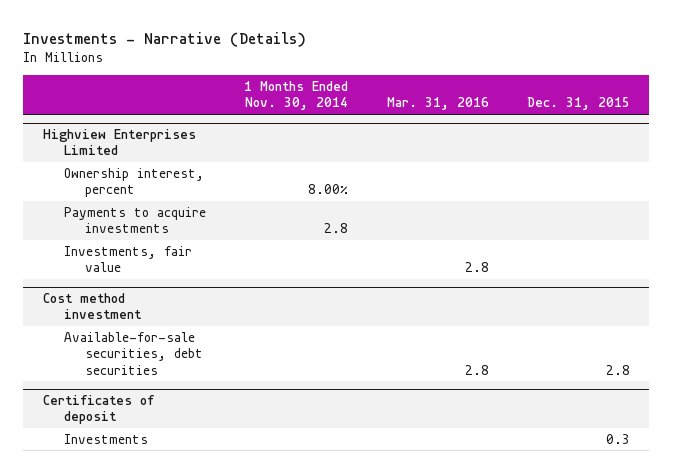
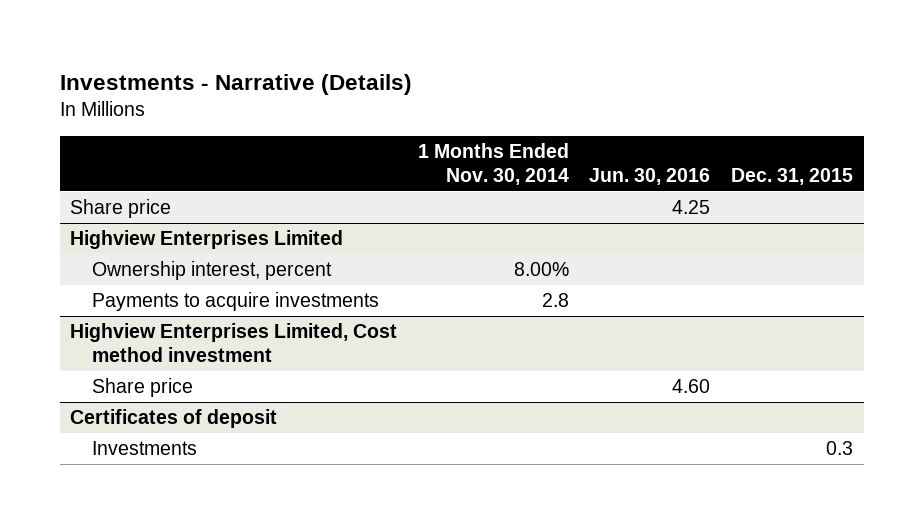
- | 1 Months Ended Nov. 30, 2014 | Mar. 31, 2016 | Dec. 31, 2015
+ | 1 Months Ended Nov. 30, 2014 | Jun. 30, 2016 | Dec. 31, 2015
+ Share price | | 4.25 |
@ Highview Enterprises Limited
- Investments, fair value | | 2.8 |
- Cost method investment
- Available-for-sale securities, debt securities | | 2.8 | 2.8
+ Highview Enterprises Limited, Cost method investment
+ Share price | | 4.60 |

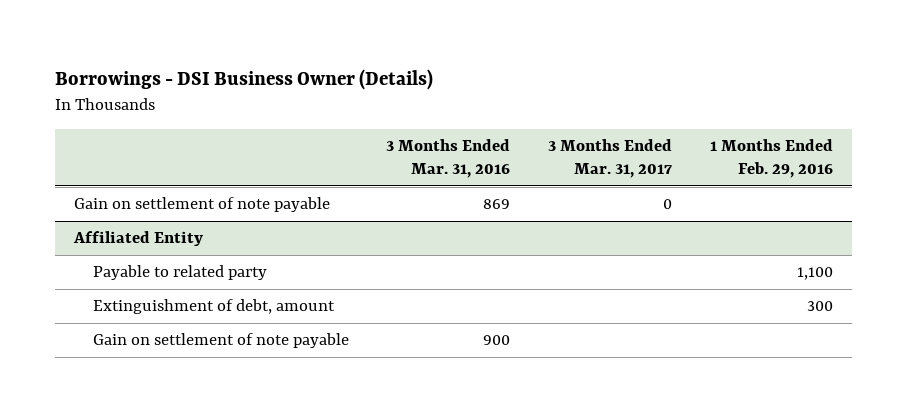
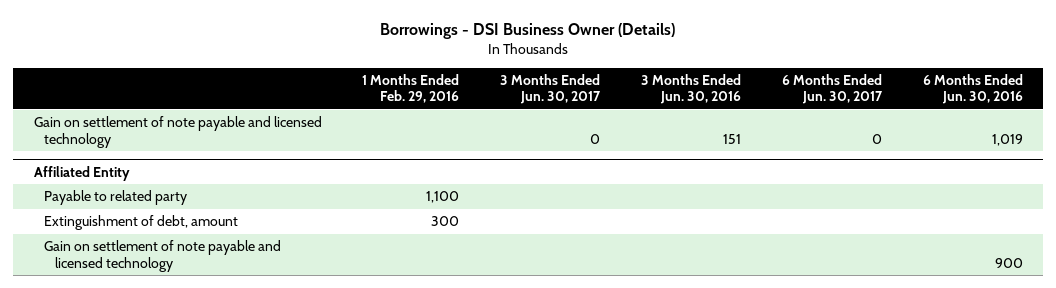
- | 3 Months Ended Mar. 31, 2016 | 3 Months Ended Mar. 31, 2017 | 1 Months Ended Feb. 29, 2016
+ | 1 Months Ended Feb. 29, 2016 | 3 Months Ended Jun. 30, 2017 | 3 Months Ended Jun. 30, 2016 | 6 Months Ended Jun. 30, 2017 | 6 Months Ended Jun. 30, 2016
- Gain on settlement of note payable | 869 | 0 |
+ Gain on settlement of note payable and licensed technology | | 0 | 151 | 0 | 1,019
@ Affiliated Entity
- Gain on settlement of note payable | 900 | |
+ Gain on settlement of note payable and licensed technology | | | | | 900

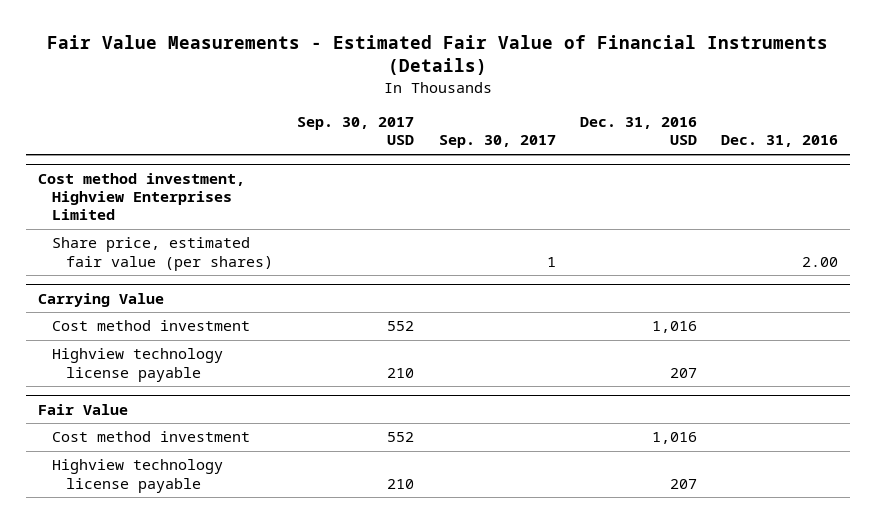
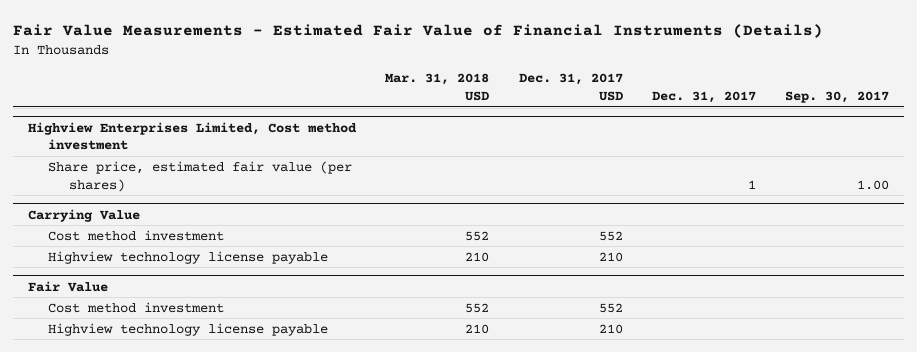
- | Sep. 30, 2017 USD | Sep. 30, 2017 | Dec. 31, 2016 USD | Dec. 31, 2016
+ | Mar. 31, 2018 USD | Dec. 31, 2017 USD | Dec. 31, 2017 | Sep. 30, 2017
- Cost method investment, Highview Enterprises Limited
- Share price, estimated fair value (per shares) | | 1 | | 2.00
+ Highview Enterprises Limited, Cost method investment
+ Share price, estimated fair value (per shares) | | | 1 | 1.00

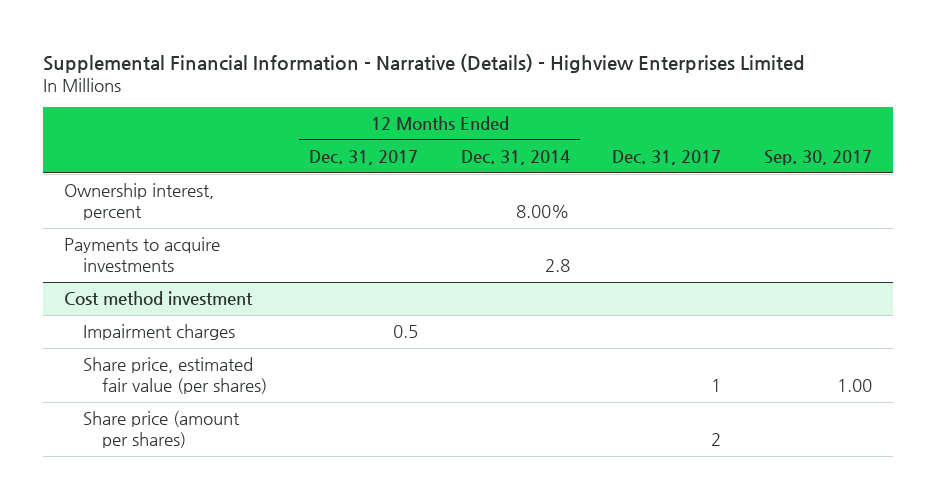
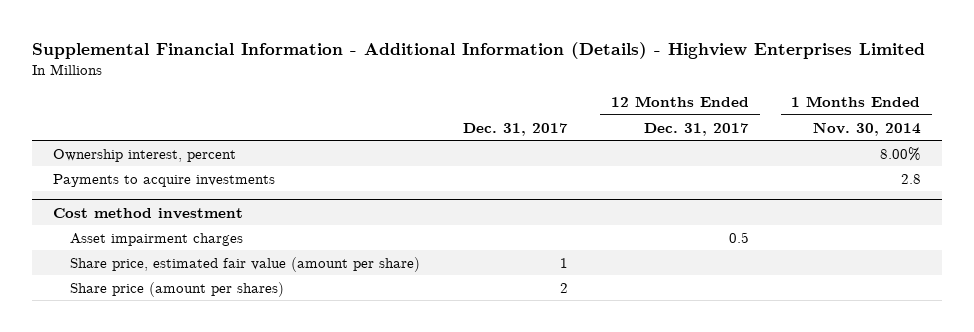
- Supplemental Financial Information - Narrative (Details) - Highview Enterprises Limited
+ Supplemental Financial Information - Additional Information (Details) - Highview Enterprises Limited
- | 12 Months Ended Dec. 31, 2017 | 12 Months Ended Dec. 31, 2014 | Dec. 31, 2017 | Sep. 30, 2017
+ | Dec. 31, 2017 | 12 Months Ended Dec. 31, 2017 | 1 Months Ended Nov. 30, 2014
@ Cost method investment
- Impairment charges | 0.5 | | |
- Share price, estimated fair value (per shares) | | | 1 | 1.00
+ Asset impairment charges | | 0.5 |
+ Share price, estimated fair value (amount per share) | 1 | |

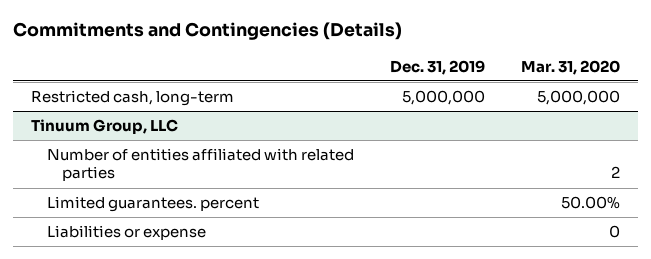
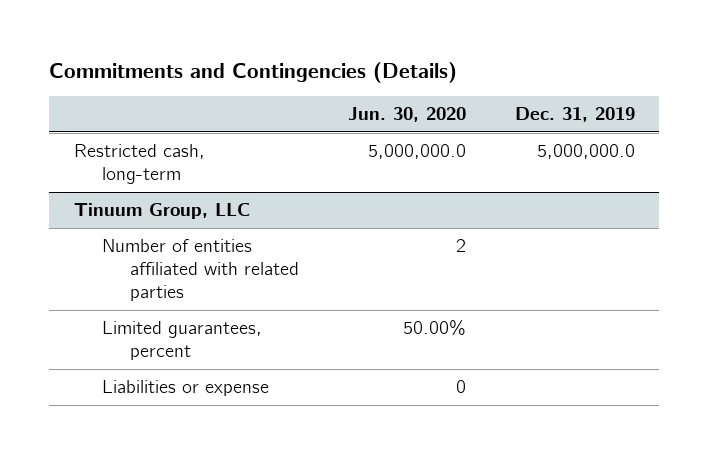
- | Dec. 31, 2019 | Mar. 31, 2020
+ | Jun. 30, 2020 | Dec. 31, 2019
- Restricted cash, long-term | 5,000,000 | 5,000,000
+ Restricted cash, long-term | 5,000,000.0 | 5,000,000.0
@ Tinuum Group, LLC
- Limited guarantees. percent | | 50.00%
+ Limited guarantees, percent | 50.00% |

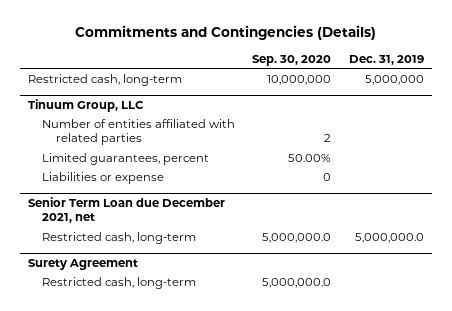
- | Jun. 30, 2020 | Dec. 31, 2019
+ | Sep. 30, 2020 | Dec. 31, 2019
- Restricted cash, long-term | 5,000,000.0 | 5,000,000.0
+ Restricted cash, long-term | 10,000,000 | 5,000,000
+ Senior Term Loan due December 2021, net
+ Restricted cash, long-term | 5,000,000.0 | 5,000,000.0
+ Surety Agreement
+ Restricted cash, long-term | 5,000,000.0 |

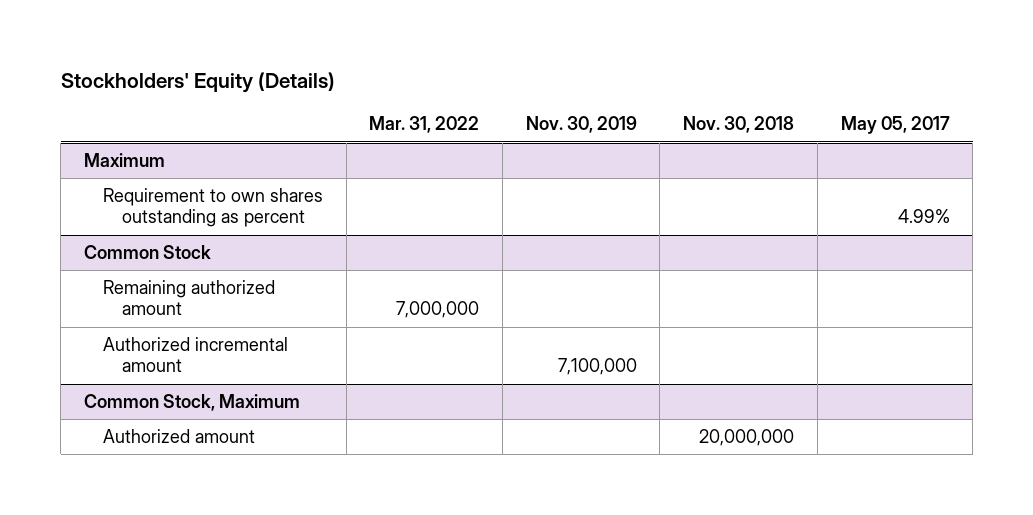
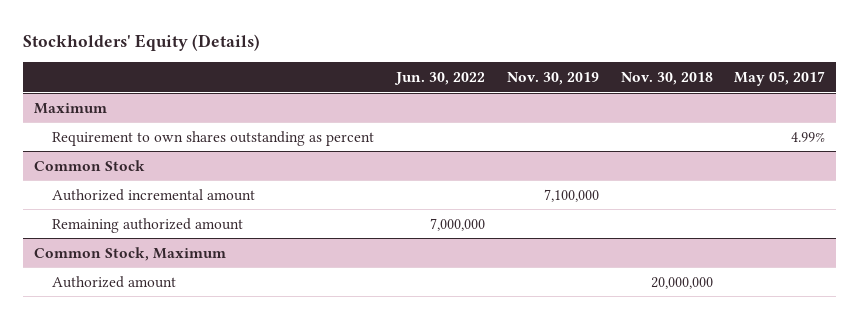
- | Mar. 31, 2022 | Nov. 30, 2019 | Nov. 30, 2018 | May 05, 2017
+ | Jun. 30, 2022 | Nov. 30, 2019 | Nov. 30, 2018 | May 05, 2017
@ Common Stock
moved down: Remaining authorized amount | 7,000,000 | | |

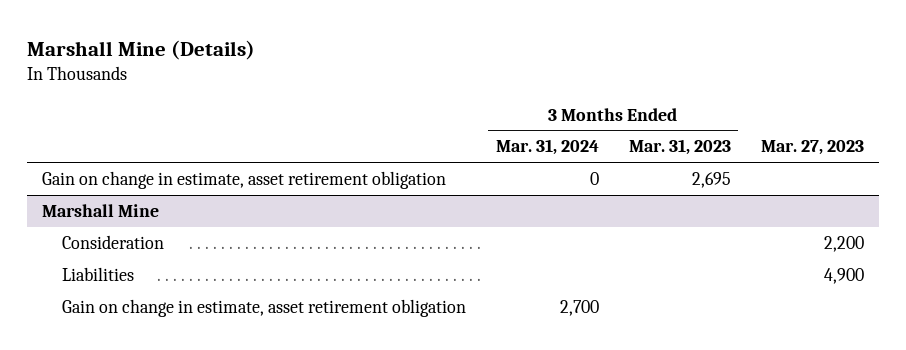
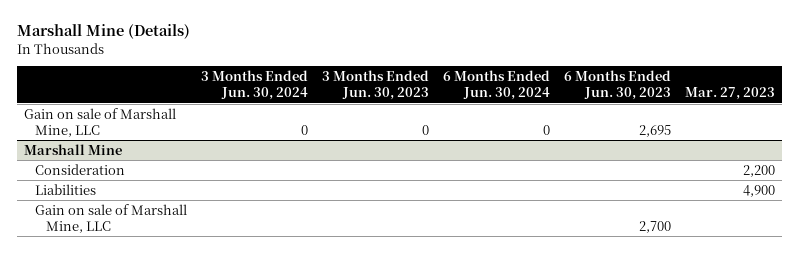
- | 3 Months Ended Mar. 31, 2024 | 3 Months Ended Mar. 31, 2023 | Mar. 27, 2023
+ | 3 Months Ended Jun. 30, 2024 | 3 Months Ended Jun. 30, 2023 | 6 Months Ended Jun. 30, 2024 | 6 Months Ended Jun. 30, 2023 | Mar. 27, 2023
- Gain on change in estimate, asset retirement obligation | 0 | 2,695 |
+ Gain on sale of Marshall Mine, LLC | 0 | 0 | 0 | 2,695 |
@ Marshall Mine
- Gain on change in estimate, asset retirement obligation | 2,700 | |
+ Gain on sale of Marshall Mine, LLC | | | | 2,700 |

